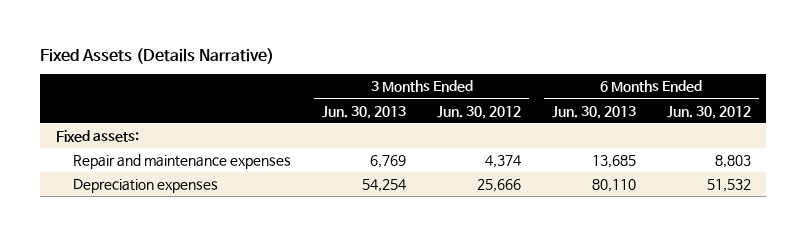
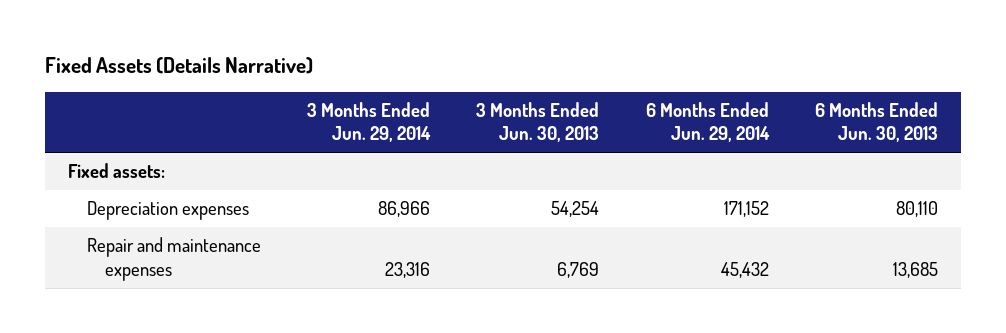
- | 3 Months Ended Jun. 30, 2013 | 3 Months Ended Jun. 30, 2012 | 6 Months Ended Jun. 30, 2013 | 6 Months Ended Jun. 30, 2012
+ | 3 Months Ended Jun. 29, 2014 | 3 Months Ended Jun. 30, 2013 | 6 Months Ended Jun. 29, 2014 | 6 Months Ended Jun. 30, 2013
moved down: Repair and maintenance expenses | 23,316 | 6,769 | 45,432 | 13,685

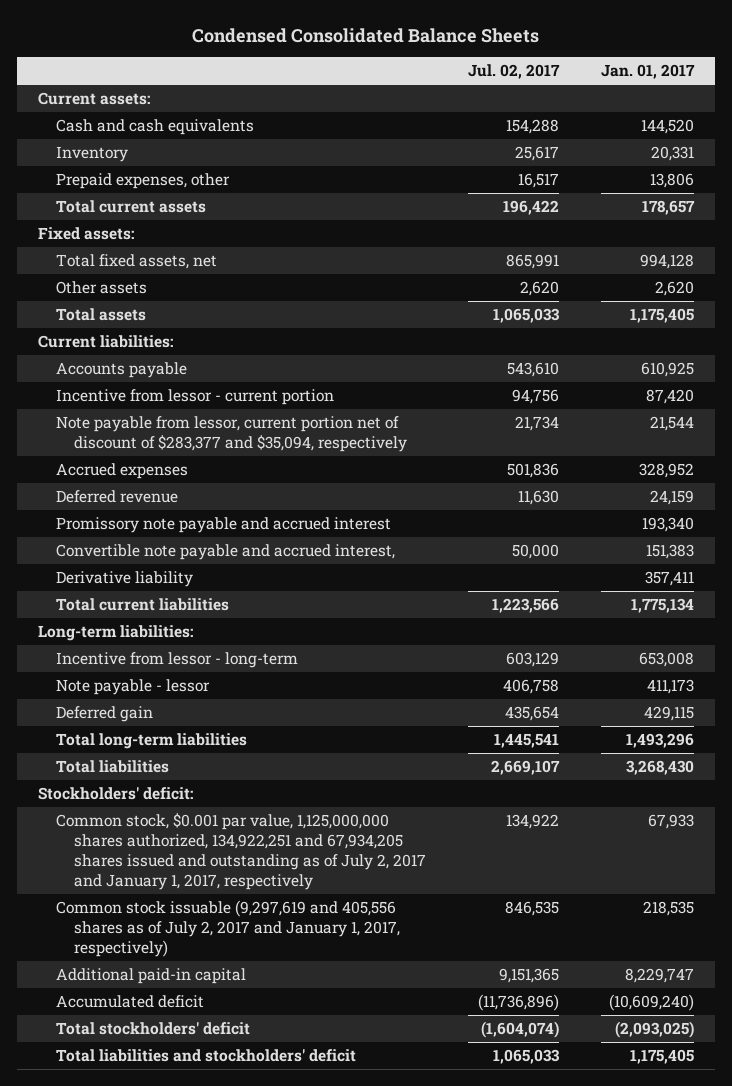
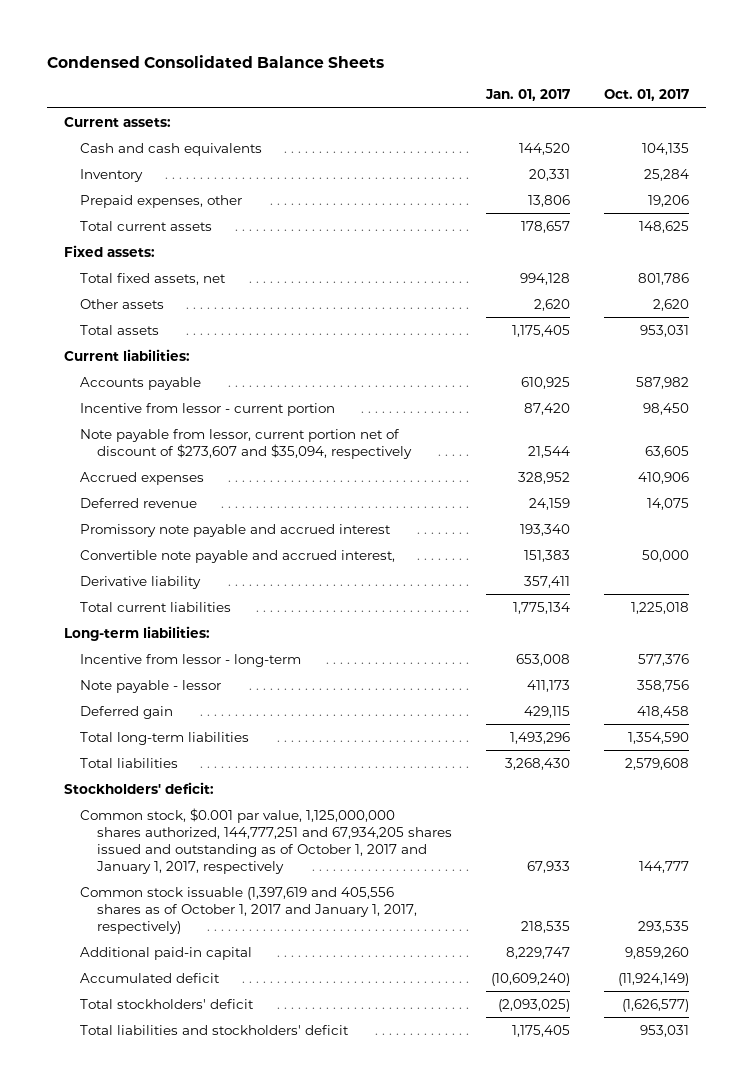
- | Jul. 02, 2017 | Jan. 01, 2017
+ | Jan. 01, 2017 | Oct. 01, 2017
- Note payable from lessor, current portion net of discount of $283,377 and $35,094, respectively | 21,734 | 21,544
+ Note payable from lessor, current portion net of discount of $273,607 and $35,094, respectively | 21,544 | 63,605
- Common stock, $0.001 par value, 1,125,000,000 shares authorized, 134,922,251 and 67,934,205 shares issued and outstanding as of July 2, 2017 and January 1, 2017, respectively | 134,922 | 67,933
- Common stock issuable (9,297,619 and 405,556 shares as of July 2, 2017 and January 1, 2017, respectively) | 846,535 | 218,535
+ Common stock, $0.001 par value, 1,125,000,000 shares authorized, 144,777,251 and 67,934,205 shares issued and outstanding as of October 1, 2017 and January 1, 2017, respectively | 67,933 | 144,777
+ Common stock issuable (1,397,619 and 405,556 shares as of October 1, 2017 and January 1, 2017, respectively) | 218,535 | 293,535

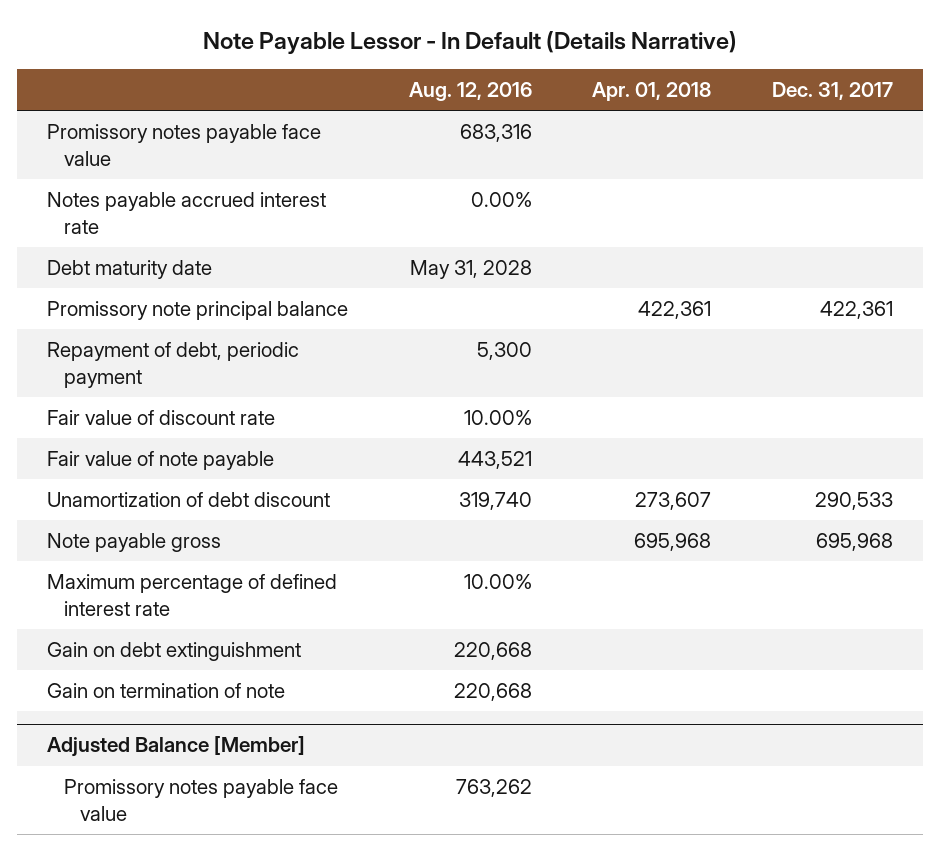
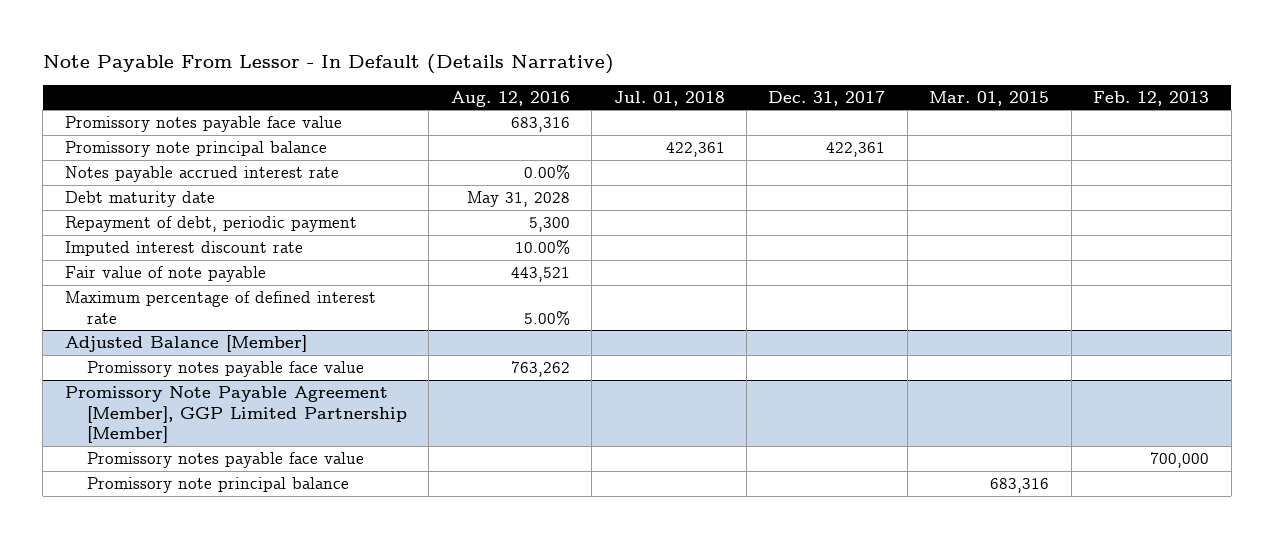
- Note Payable Lessor - In Default (Details Narrative)
+ Note Payable From Lessor - In Default (Details Narrative)
- | Aug. 12, 2016 | Apr. 01, 2018 | Dec. 31, 2017
+ | Aug. 12, 2016 | Jul. 01, 2018 | Dec. 31, 2017 | Mar. 01, 2015 | Feb. 12, 2013
moved up: Promissory note principal balance | | 422,361 | 422,361 | |
- Fair value of discount rate | 10.00% | |
+ Imputed interest discount rate | 10.00% | | | |
- Unamortization of debt discount | 319,740 | 273,607 | 290,533
- Note payable gross | | 695,968 | 695,968
- Maximum percentage of defined interest rate | 10.00% | |
- Gain on debt extinguishment | 220,668 | |
- Gain on termination of note | 220,668 | |
+ Maximum percentage of defined interest rate | 5.00% | | | |
+ Promissory Note Payable Agreement [Member], GGP Limited Partnership [Member]
+ Promissory notes payable face value | | | | | 700,000
+ Promissory note principal balance | | | | 683,316 |

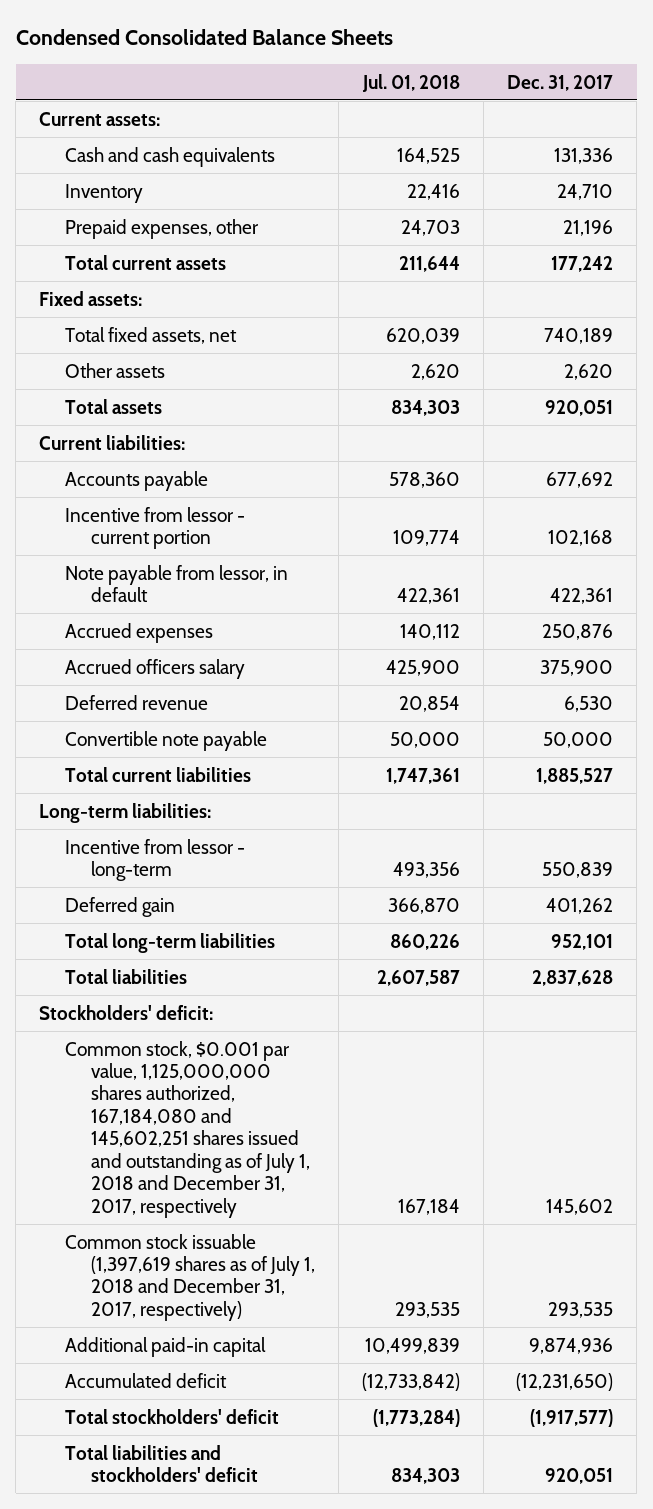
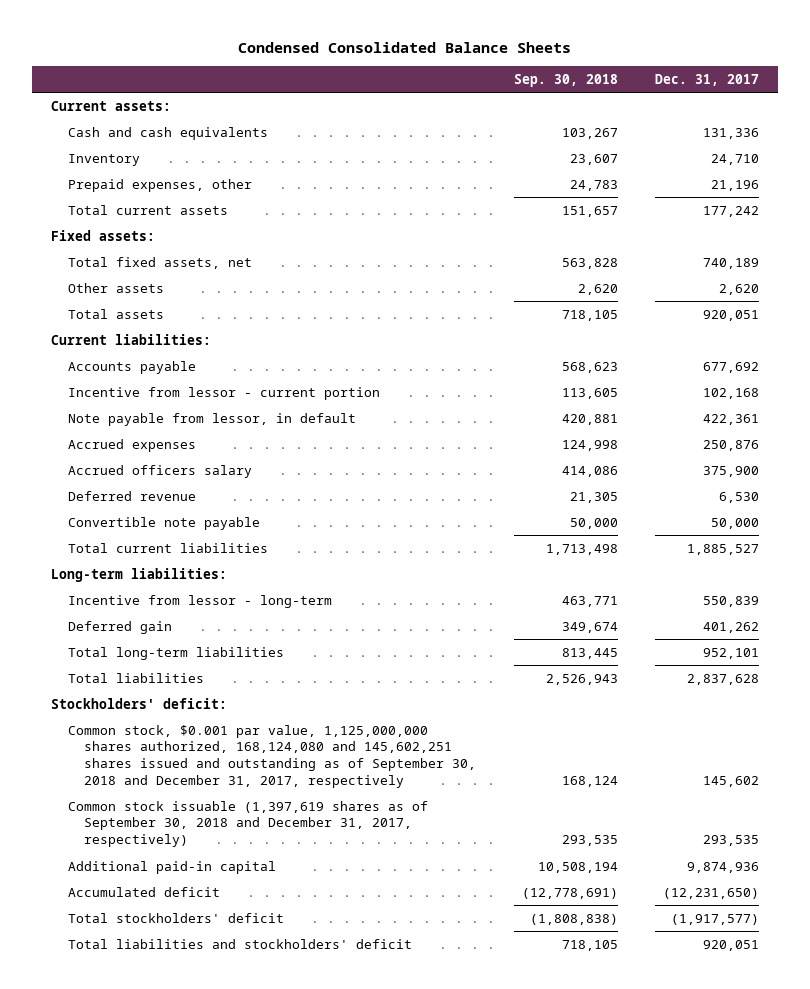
- | Jul. 01, 2018 | Dec. 31, 2017
+ | Sep. 30, 2018 | Dec. 31, 2017
- Common stock, $0.001 par value, 1,125,000,000 shares authorized, 167,184,080 and 145,602,251 shares issued and outstanding as of July 1, 2018 and December 31, 2017, respectively | 167,184 | 145,602
- Common stock issuable (1,397,619 shares as of July 1, 2018 and December 31, 2017, respectively) | 293,535 | 293,535
+ Common stock, $0.001 par value, 1,125,000,000 shares authorized, 168,124,080 and 145,602,251 shares issued and outstanding as of September 30, 2018 and December 31, 2017, respectively | 168,124 | 145,602
+ Common stock issuable (1,397,619 shares as of September 30, 2018 and December 31, 2017, respectively) | 293,535 | 293,535

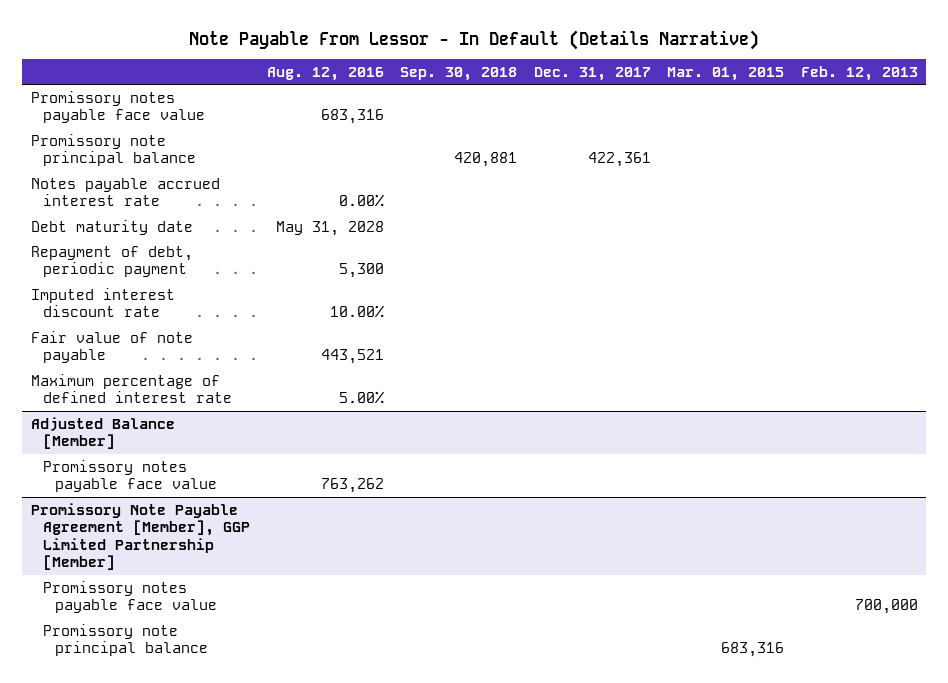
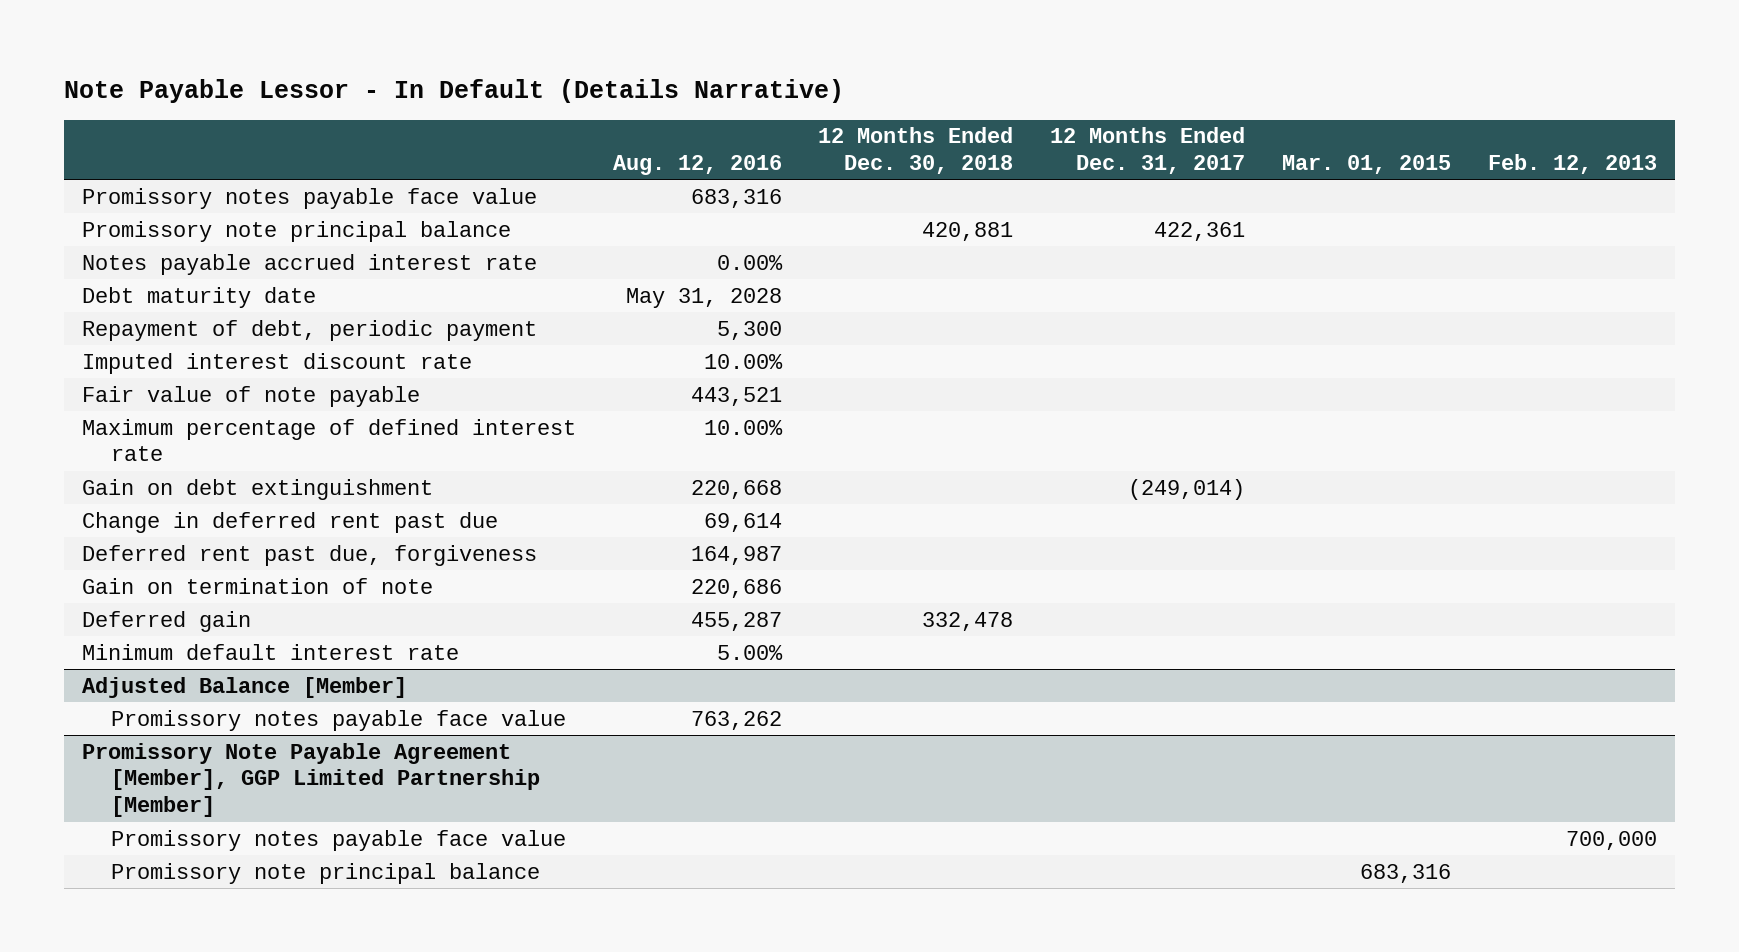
- Note Payable From Lessor - In Default (Details Narrative)
+ Note Payable Lessor - In Default (Details Narrative)
- | Aug. 12, 2016 | Sep. 30, 2018 | Dec. 31, 2017 | Mar. 01, 2015 | Feb. 12, 2013
+ | Aug. 12, 2016 | 12 Months Ended Dec. 30, 2018 | 12 Months Ended Dec. 31, 2017 | Mar. 01, 2015 | Feb. 12, 2013
- Maximum percentage of defined interest rate | 5.00% | | | |
+ Maximum percentage of defined interest rate | 10.00% | | | |
+ Gain on debt extinguishment | 220,668 | | (249,014) | |
+ Change in deferred rent past due | 69,614 | | | |
+ Deferred rent past due, forgiveness | 164,987 | | | |
+ Gain on termination of note | 220,686 | | | |
+ Deferred gain | 455,287 | 332,478 | | |
+ Minimum default interest rate | 5.00% | | | |

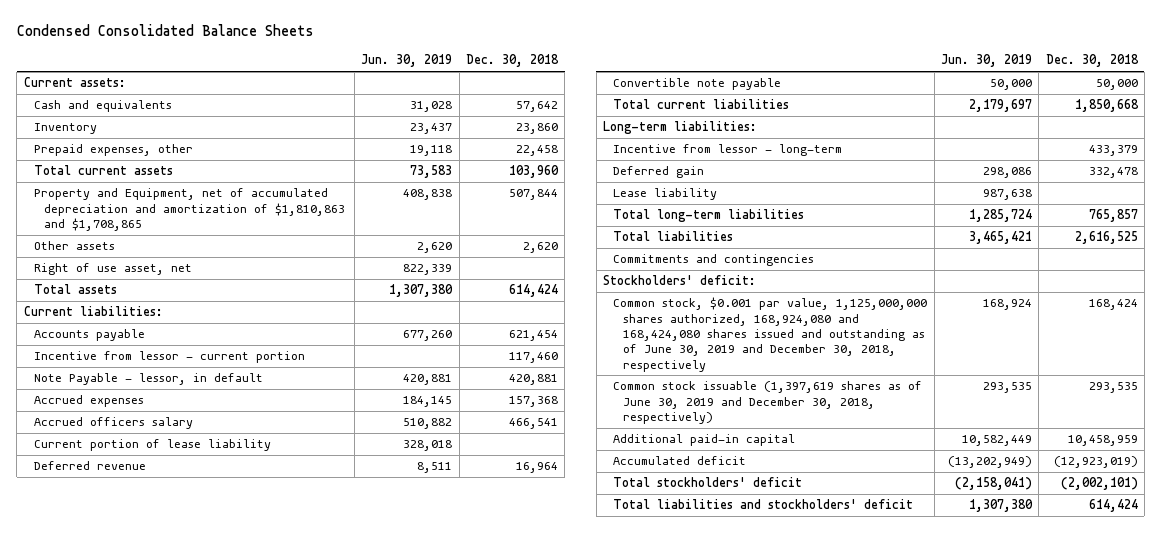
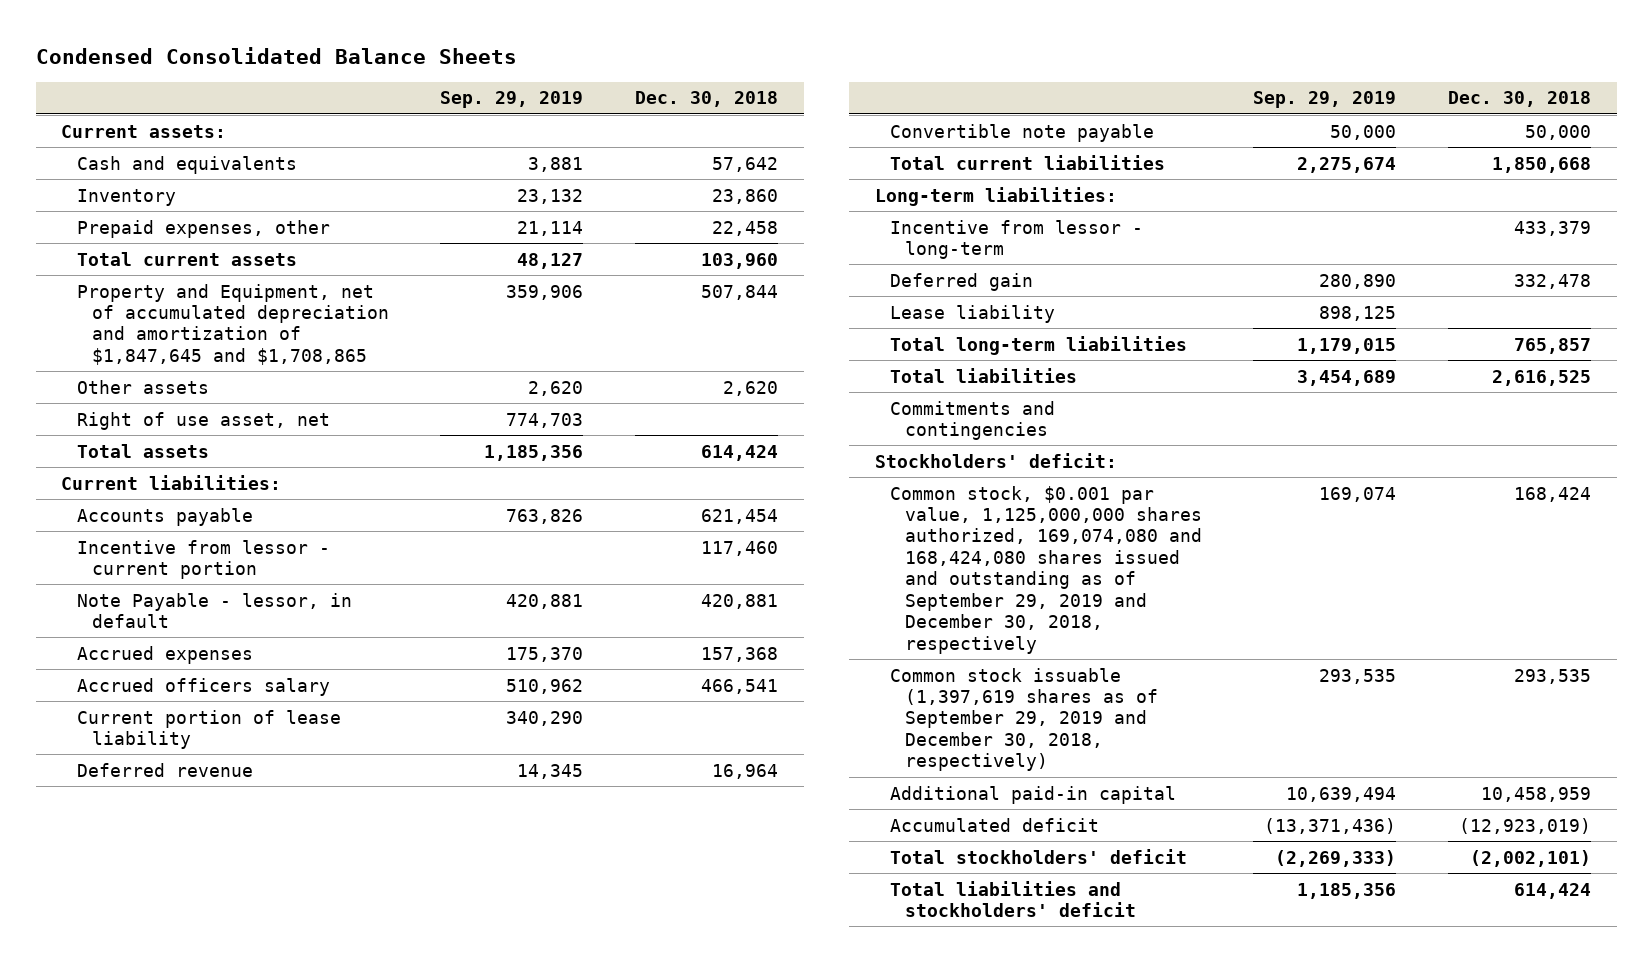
- | Jun. 30, 2019 | Dec. 30, 2018
+ | Sep. 29, 2019 | Dec. 30, 2018
- Property and Equipment, net of accumulated depreciation and amortization of $1,810,863 and $1,708,865 | 408,838 | 507,844
+ Property and Equipment, net of accumulated depreciation and amortization of $1,847,645 and $1,708,865 | 359,906 | 507,844
- Common stock, $0.001 par value, 1,125,000,000 shares authorized, 168,924,080 and 168,424,080 shares issued and outstanding as of June 30, 2019 and December 30, 2018, respectively | 168,924 | 168,424
- Common stock issuable (1,397,619 shares as of June 30, 2019 and December 30, 2018, respectively) | 293,535 | 293,535
+ Common stock, $0.001 par value, 1,125,000,000 shares authorized, 169,074,080 and 168,424,080 shares issued and outstanding as of September 29, 2019 and December 30, 2018, respectively | 169,074 | 168,424
+ Common stock issuable (1,397,619 shares as of September 29, 2019 and December 30, 2018, respectively) | 293,535 | 293,535

